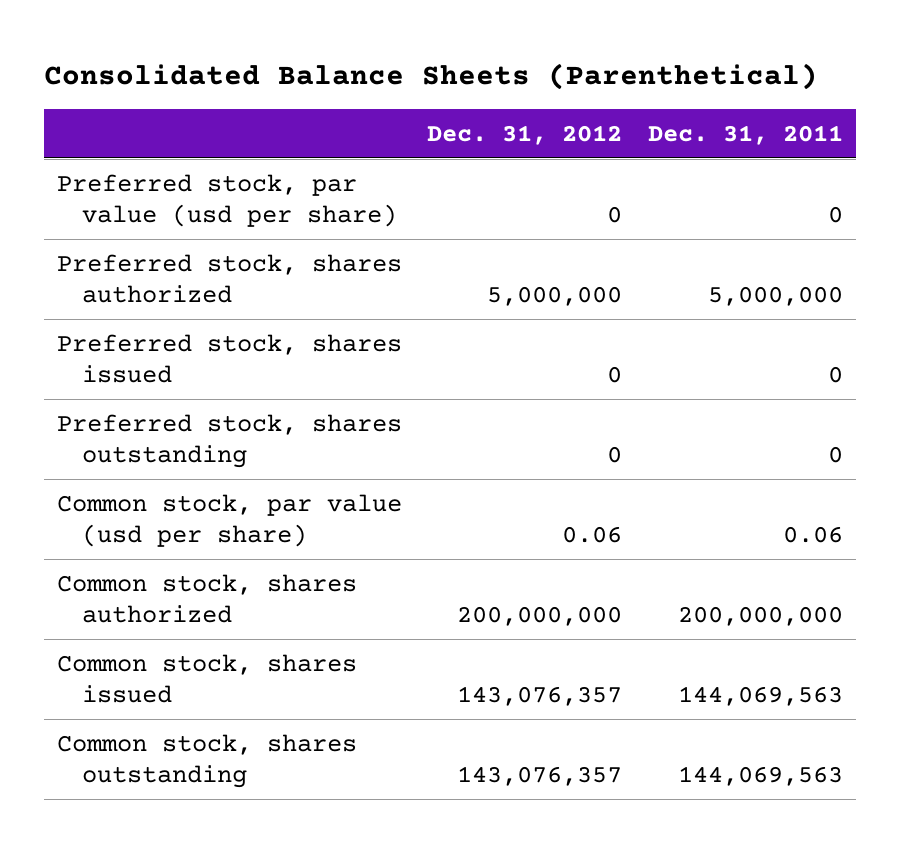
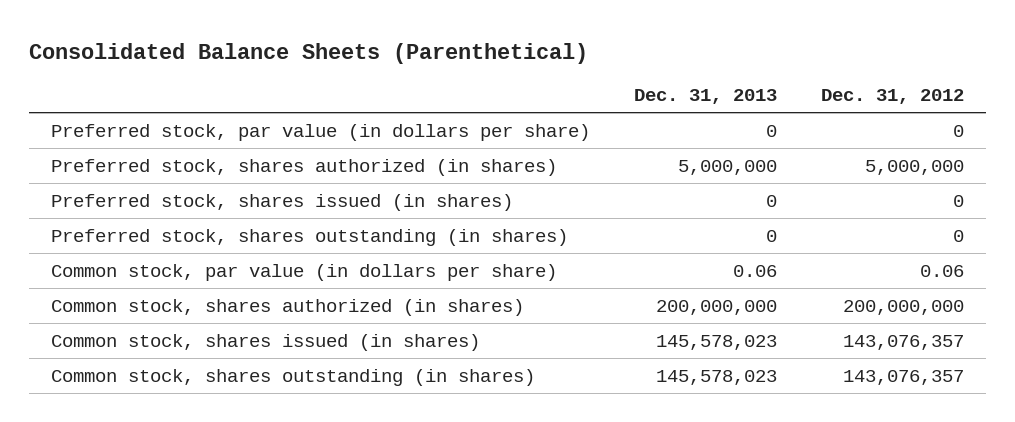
- | Dec. 31, 2012 | Dec. 31, 2011
+ | Dec. 31, 2013 | Dec. 31, 2012
- Preferred stock, par value (usd per share) | 0 | 0
- Preferred stock, shares authorized | 5,000,000 | 5,000,000
- Preferred stock, shares issued | 0 | 0
- Preferred stock, shares outstanding | 0 | 0
- Common stock, par value (usd per share) | 0.06 | 0.06
- Common stock, shares authorized | 200,000,000 | 200,000,000
- Common stock, shares issued | 143,076,357 | 144,069,563
- Common stock, shares outstanding | 143,076,357 | 144,069,563
+ Preferred stock, par value (in dollars per share) | 0 | 0
+ Preferred stock, shares authorized (in shares) | 5,000,000 | 5,000,000
+ Preferred stock, shares issued (in shares) | 0 | 0
+ Preferred stock, shares outstanding (in shares) | 0 | 0
+ Common stock, par value (in dollars per share) | 0.06 | 0.06
+ Common stock, shares authorized (in shares) | 200,000,000 | 200,000,000
+ Common stock, shares issued (in shares) | 145,578,023 | 143,076,357
+ Common stock, shares outstanding (in shares) | 145,578,023 | 143,076,357

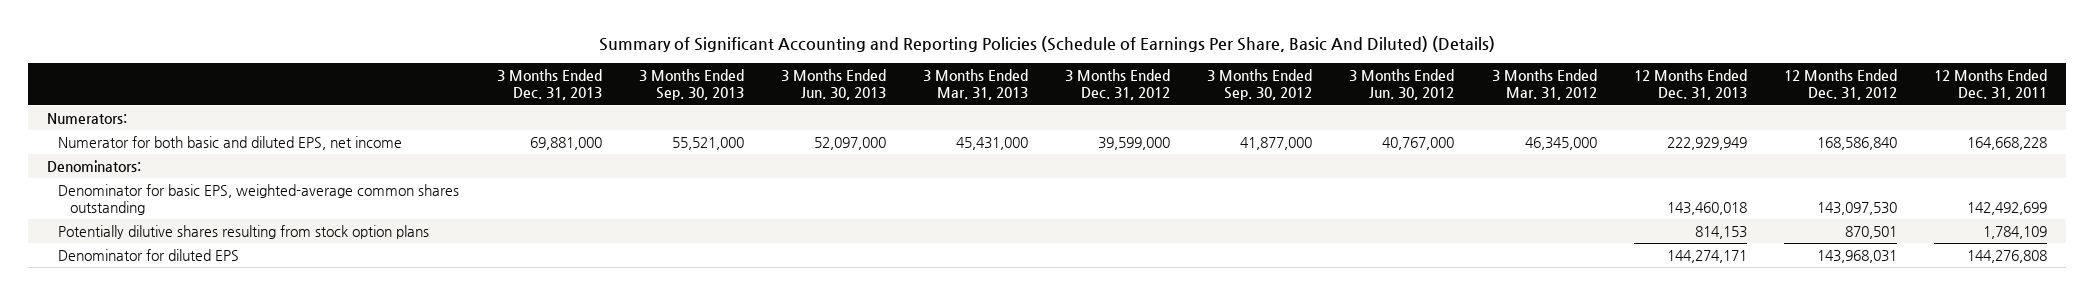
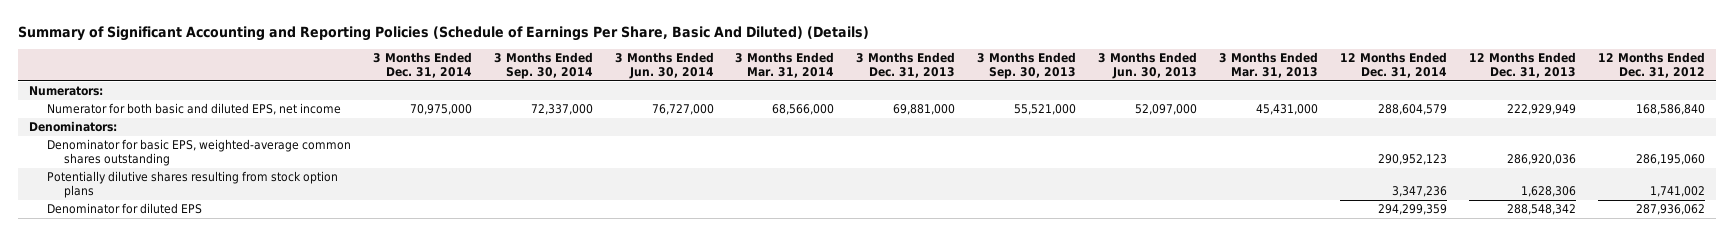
- | 3 Months Ended Dec. 31, 2013 | 3 Months Ended Sep. 30, 2013 | 3 Months Ended Jun. 30, 2013 | 3 Months Ended Mar. 31, 2013 | 3 Months Ended Dec. 31, 2012 | 3 Months Ended Sep. 30, 2012 | 3 Months Ended Jun. 30, 2012 | 3 Months Ended Mar. 31, 2012 | 12 Months Ended Dec. 31, 2013 | 12 Months Ended Dec. 31, 2012 | 12 Months Ended Dec. 31, 2011
+ | 3 Months Ended Dec. 31, 2014 | 3 Months Ended Sep. 30, 2014 | 3 Months Ended Jun. 30, 2014 | 3 Months Ended Mar. 31, 2014 | 3 Months Ended Dec. 31, 2013 | 3 Months Ended Sep. 30, 2013 | 3 Months Ended Jun. 30, 2013 | 3 Months Ended Mar. 31, 2013 | 12 Months Ended Dec. 31, 2014 | 12 Months Ended Dec. 31, 2013 | 12 Months Ended Dec. 31, 2012
- Denominator for basic EPS, weighted-average common shares outstanding | | | | | | | | | 143,460,018 | 143,097,530 | 142,492,699
- Potentially dilutive shares resulting from stock option plans | | | | | | | | | 814,153 | 870,501 | 1,784,109
- Denominator for diluted EPS | | | | | | | | | 144,274,171 | 143,968,031 | 144,276,808
+ Denominator for basic EPS, weighted-average common shares outstanding | | | | | | | | | 290,952,123 | 286,920,036 | 286,195,060
+ Potentially dilutive shares resulting from stock option plans | | | | | | | | | 3,347,236 | 1,628,306 | 1,741,002
+ Denominator for diluted EPS | | | | | | | | | 294,299,359 | 288,548,342 | 287,936,062

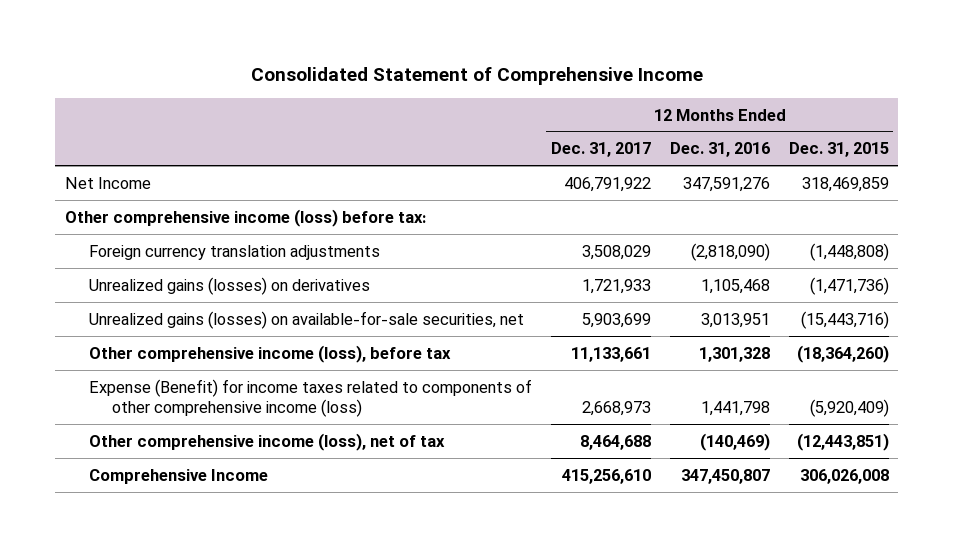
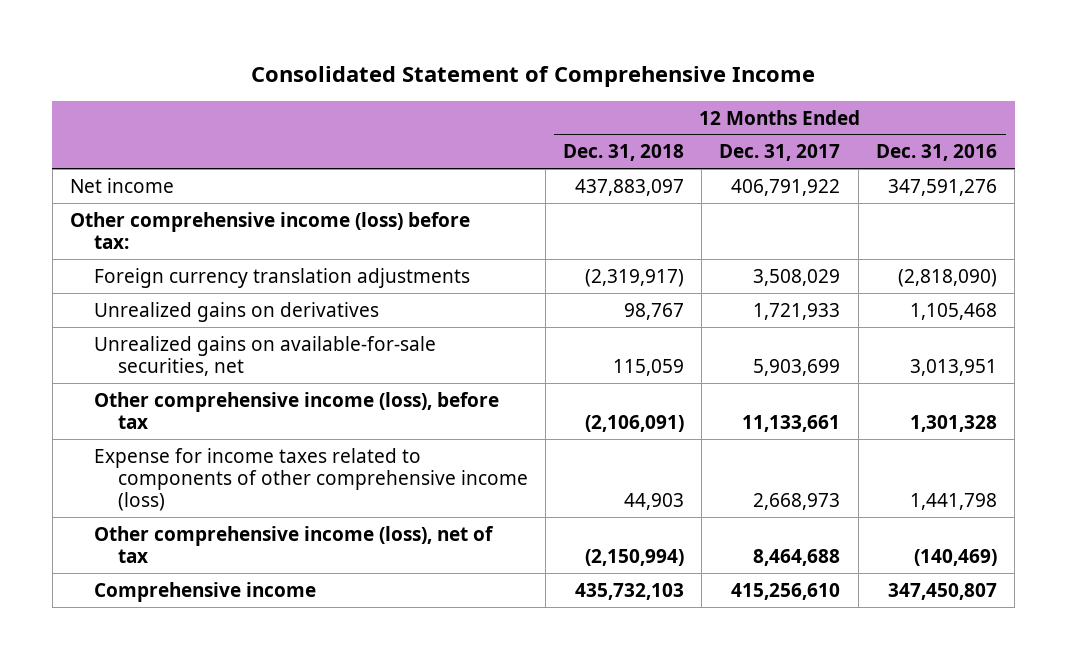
- | 12 Months Ended Dec. 31, 2017 | 12 Months Ended Dec. 31, 2016 | 12 Months Ended Dec. 31, 2015
+ | 12 Months Ended Dec. 31, 2018 | 12 Months Ended Dec. 31, 2017 | 12 Months Ended Dec. 31, 2016
- Net Income | 406,791,922 | 347,591,276 | 318,469,859
+ Net income | 437,883,097 | 406,791,922 | 347,591,276
- Unrealized gains (losses) on derivatives | 1,721,933 | 1,105,468 | (1,471,736)
- Unrealized gains (losses) on available-for-sale securities, net | 5,903,699 | 3,013,951 | (15,443,716)
+ Unrealized gains on derivatives | 98,767 | 1,721,933 | 1,105,468
+ Unrealized gains on available-for-sale securities, net | 115,059 | 5,903,699 | 3,013,951
- Expense (Benefit) for income taxes related to components of other comprehensive income (loss) | 2,668,973 | 1,441,798 | (5,920,409)
+ Expense for income taxes related to components of other comprehensive income (loss) | 44,903 | 2,668,973 | 1,441,798
- Comprehensive Income | 415,256,610 | 347,450,807 | 306,026,008
+ Comprehensive income | 435,732,103 | 415,256,610 | 347,450,807

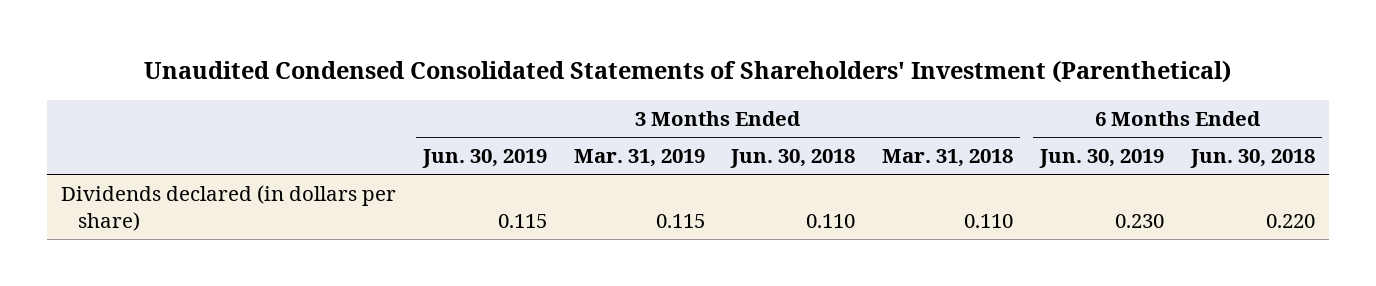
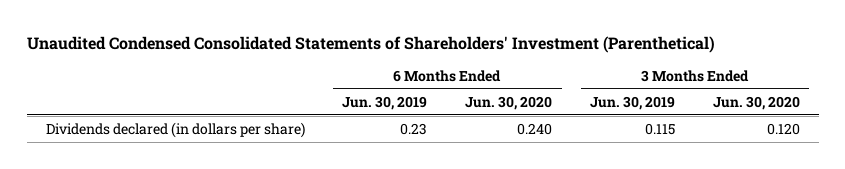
- | 3 Months Ended Jun. 30, 2019 | 3 Months Ended Mar. 31, 2019 | 3 Months Ended Jun. 30, 2018 | 3 Months Ended Mar. 31, 2018 | 6 Months Ended Jun. 30, 2019 | 6 Months Ended Jun. 30, 2018
+ | 6 Months Ended Jun. 30, 2019 | 6 Months Ended Jun. 30, 2020 | 3 Months Ended Jun. 30, 2019 | 3 Months Ended Jun. 30, 2020
- Dividends declared (in dollars per share) | 0.115 | 0.115 | 0.110 | 0.110 | 0.230 | 0.220
+ Dividends declared (in dollars per share) | 0.23 | 0.240 | 0.115 | 0.120

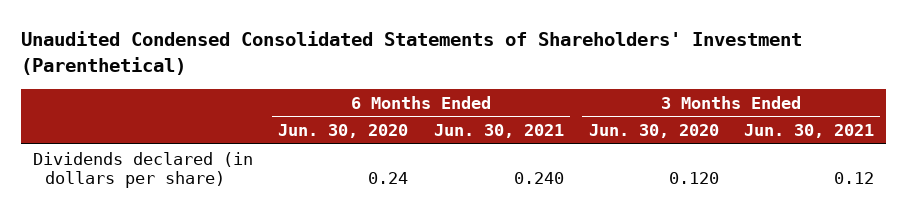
- | 6 Months Ended Jun. 30, 2019 | 6 Months Ended Jun. 30, 2020 | 3 Months Ended Jun. 30, 2019 | 3 Months Ended Jun. 30, 2020
+ | 6 Months Ended Jun. 30, 2020 | 6 Months Ended Jun. 30, 2021 | 3 Months Ended Jun. 30, 2020 | 3 Months Ended Jun. 30, 2021
- Dividends declared (in dollars per share) | 0.23 | 0.240 | 0.115 | 0.120
+ Dividends declared (in dollars per share) | 0.24 | 0.240 | 0.120 | 0.12

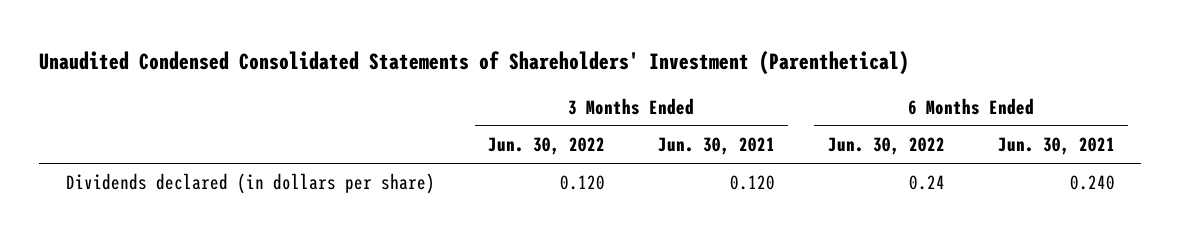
- | 6 Months Ended Jun. 30, 2020 | 6 Months Ended Jun. 30, 2021 | 3 Months Ended Jun. 30, 2020 | 3 Months Ended Jun. 30, 2021
+ | 3 Months Ended Jun. 30, 2022 | 3 Months Ended Jun. 30, 2021 | 6 Months Ended Jun. 30, 2022 | 6 Months Ended Jun. 30, 2021
- Dividends declared (in dollars per share) | 0.24 | 0.240 | 0.120 | 0.12
+ Dividends declared (in dollars per share) | 0.120 | 0.120 | 0.24 | 0.240

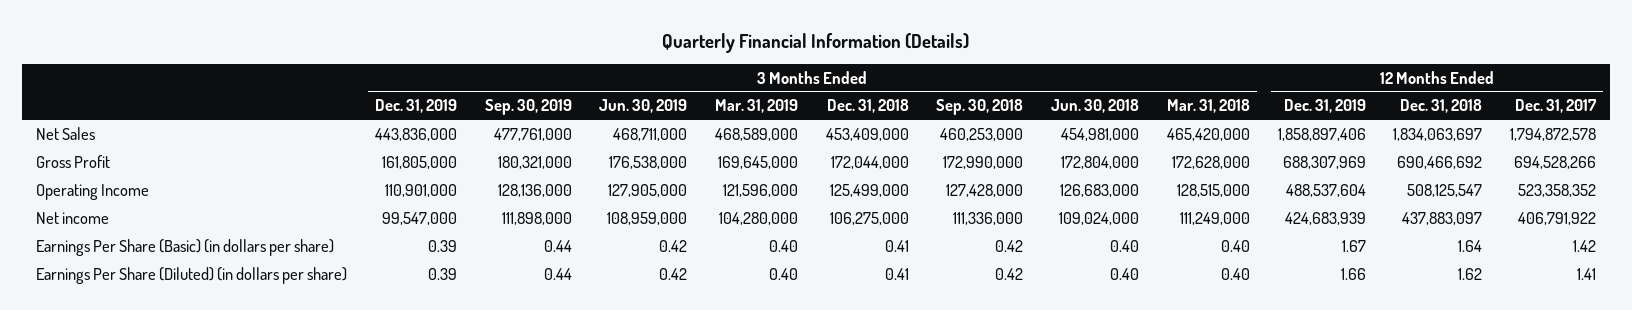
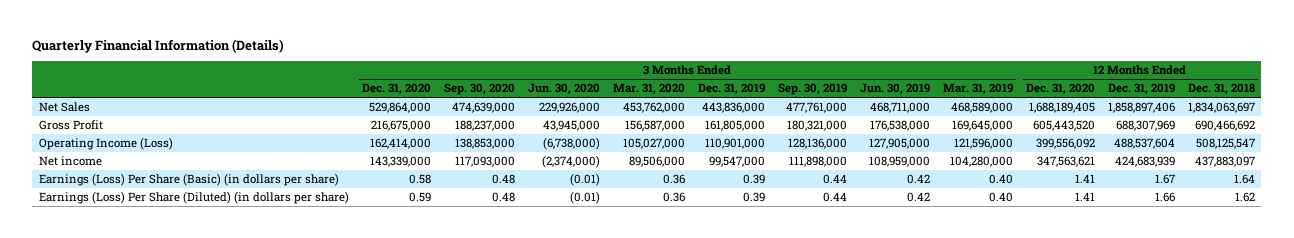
- | 3 Months Ended Dec. 31, 2019 | 3 Months Ended Sep. 30, 2019 | 3 Months Ended Jun. 30, 2019 | 3 Months Ended Mar. 31, 2019 | 3 Months Ended Dec. 31, 2018 | 3 Months Ended Sep. 30, 2018 | 3 Months Ended Jun. 30, 2018 | 3 Months Ended Mar. 31, 2018 | 12 Months Ended Dec. 31, 2019 | 12 Months Ended Dec. 31, 2018 | 12 Months Ended Dec. 31, 2017
+ | 3 Months Ended Dec. 31, 2020 | 3 Months Ended Sep. 30, 2020 | 3 Months Ended Jun. 30, 2020 | 3 Months Ended Mar. 31, 2020 | 3 Months Ended Dec. 31, 2019 | 3 Months Ended Sep. 30, 2019 | 3 Months Ended Jun. 30, 2019 | 3 Months Ended Mar. 31, 2019 | 12 Months Ended Dec. 31, 2020 | 12 Months Ended Dec. 31, 2019 | 12 Months Ended Dec. 31, 2018
- Operating Income | 110,901,000 | 128,136,000 | 127,905,000 | 121,596,000 | 125,499,000 | 127,428,000 | 126,683,000 | 128,515,000 | 488,537,604 | 508,125,547 | 523,358,352
+ Operating Income (Loss) | 162,414,000 | 138,853,000 | (6,738,000) | 105,027,000 | 110,901,000 | 128,136,000 | 127,905,000 | 121,596,000 | 399,556,092 | 488,537,604 | 508,125,547
- Earnings Per Share (Basic) (in dollars per share) | 0.39 | 0.44 | 0.42 | 0.40 | 0.41 | 0.42 | 0.40 | 0.40 | 1.67 | 1.64 | 1.42
- Earnings Per Share (Diluted) (in dollars per share) | 0.39 | 0.44 | 0.42 | 0.40 | 0.41 | 0.42 | 0.40 | 0.40 | 1.66 | 1.62 | 1.41
+ Earnings (Loss) Per Share (Basic) (in dollars per share) | 0.58 | 0.48 | (0.01) | 0.36 | 0.39 | 0.44 | 0.42 | 0.40 | 1.41 | 1.67 | 1.64
+ Earnings (Loss) Per Share (Diluted) (in dollars per share) | 0.59 | 0.48 | (0.01) | 0.36 | 0.39 | 0.44 | 0.42 | 0.40 | 1.41 | 1.66 | 1.62

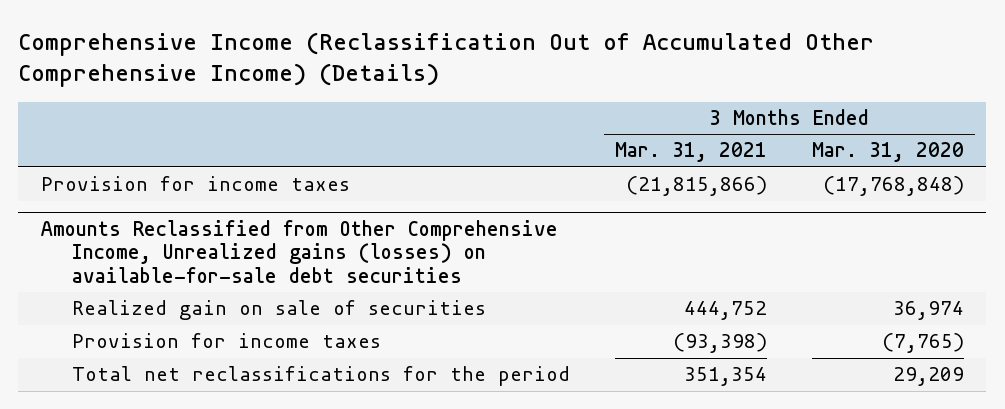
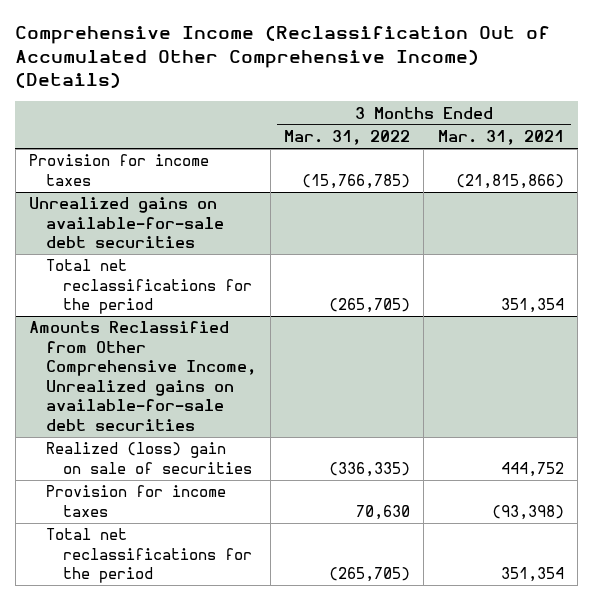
- | 3 Months Ended Mar. 31, 2021 | 3 Months Ended Mar. 31, 2020
+ | 3 Months Ended Mar. 31, 2022 | 3 Months Ended Mar. 31, 2021
- Amounts Reclassified from Other Comprehensive Income, Unrealized gains (losses) on available-for-sale debt securities
- Realized gain on sale of securities | 444,752 | 36,974
+ Unrealized gains on available-for-sale debt securities
+ Total net reclassifications for the period | (265,705) | 351,354
+ Amounts Reclassified from Other Comprehensive Income, Unrealized gains on available-for-sale debt securities
+ Realized (loss) gain on sale of securities | (336,335) | 444,752

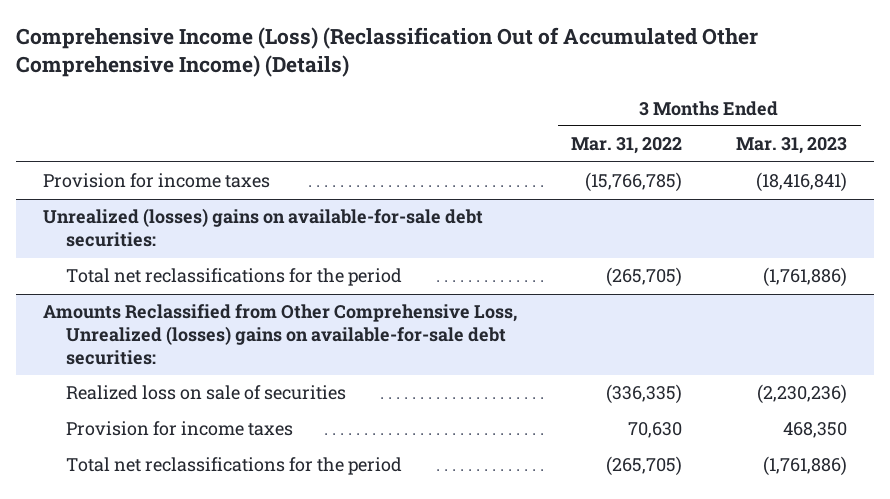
- Comprehensive Income (Reclassification Out of Accumulated Other Comprehensive Income) (Details)
+ Comprehensive Income (Loss) (Reclassification Out of Accumulated Other Comprehensive Income) (Details)
- | 3 Months Ended Mar. 31, 2022 | 3 Months Ended Mar. 31, 2021
+ | 3 Months Ended Mar. 31, 2022 | 3 Months Ended Mar. 31, 2023
- Unrealized gains on available-for-sale debt securities
+ Unrealized (losses) gains on available-for-sale debt securities:
- Amounts Reclassified from Other Comprehensive Income, Unrealized gains on available-for-sale debt securities
- Realized (loss) gain on sale of securities | (336,335) | 444,752
+ Amounts Reclassified from Other Comprehensive Loss, Unrealized (losses) gains on available-for-sale debt securities:
+ Realized loss on sale of securities | (336,335) | (2,230,236)

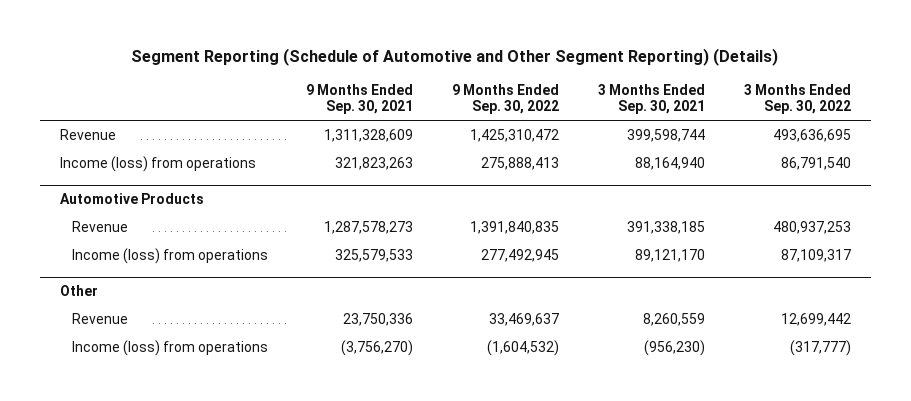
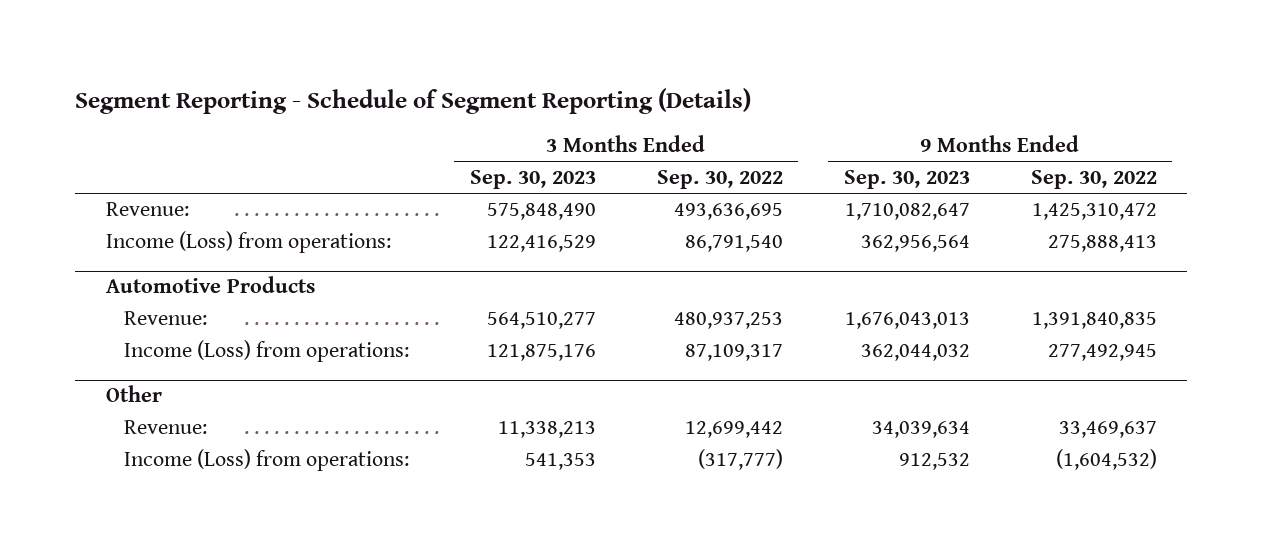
- Segment Reporting (Schedule of Automotive and Other Segment Reporting) (Details)
+ Segment Reporting - Schedule of Segment Reporting (Details)
- | 9 Months Ended Sep. 30, 2021 | 9 Months Ended Sep. 30, 2022 | 3 Months Ended Sep. 30, 2021 | 3 Months Ended Sep. 30, 2022
+ | 3 Months Ended Sep. 30, 2023 | 3 Months Ended Sep. 30, 2022 | 9 Months Ended Sep. 30, 2023 | 9 Months Ended Sep. 30, 2022
- Revenue | 1,311,328,609 | 1,425,310,472 | 399,598,744 | 493,636,695
- Income (loss) from operations | 321,823,263 | 275,888,413 | 88,164,940 | 86,791,540
+ Revenue: | 575,848,490 | 493,636,695 | 1,710,082,647 | 1,425,310,472
+ Income (Loss) from operations: | 122,416,529 | 86,791,540 | 362,956,564 | 275,888,413
@ Automotive Products
- Revenue | 1,287,578,273 | 1,391,840,835 | 391,338,185 | 480,937,253
- Income (loss) from operations | 325,579,533 | 277,492,945 | 89,121,170 | 87,109,317
+ Revenue: | 564,510,277 | 480,937,253 | 1,676,043,013 | 1,391,840,835
+ Income (Loss) from operations: | 121,875,176 | 87,109,317 | 362,044,032 | 277,492,945
@ Other
- Revenue | 23,750,336 | 33,469,637 | 8,260,559 | 12,699,442
- Income (loss) from operations | (3,756,270) | (1,604,532) | (956,230) | (317,777)
+ Revenue: | 11,338,213 | 12,699,442 | 34,039,634 | 33,469,637
+ Income (Loss) from operations: | 541,353 | (317,777) | 912,532 | (1,604,532)

